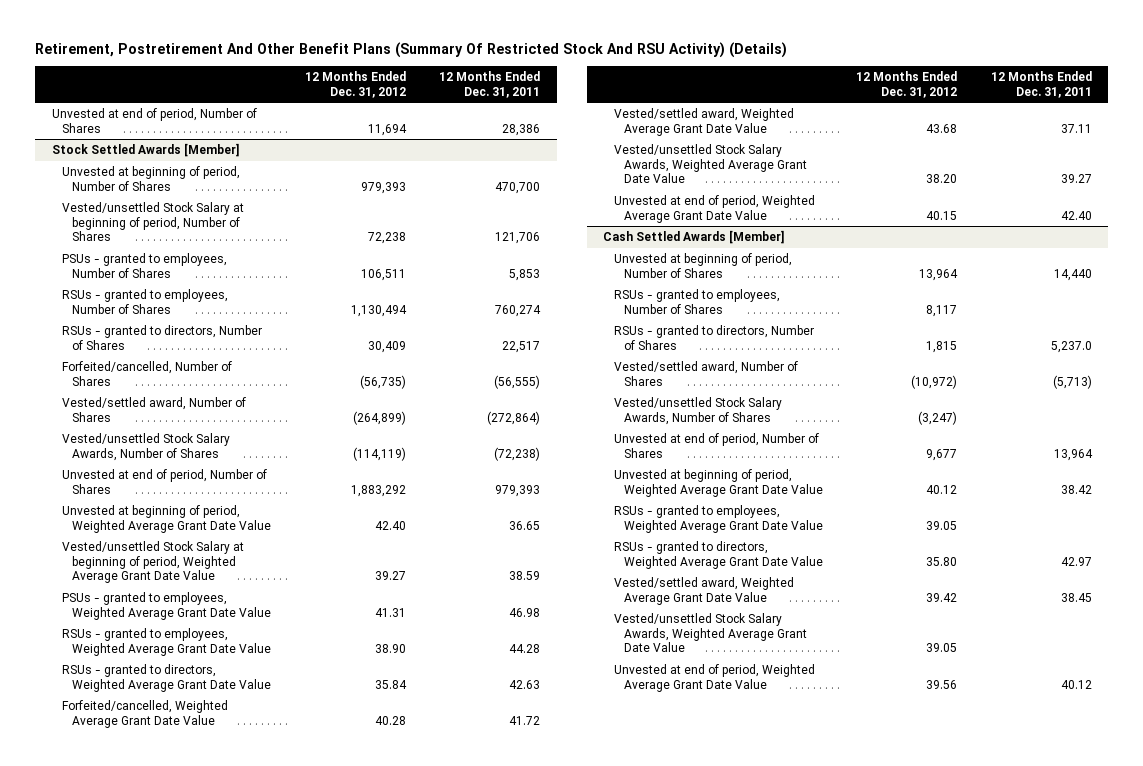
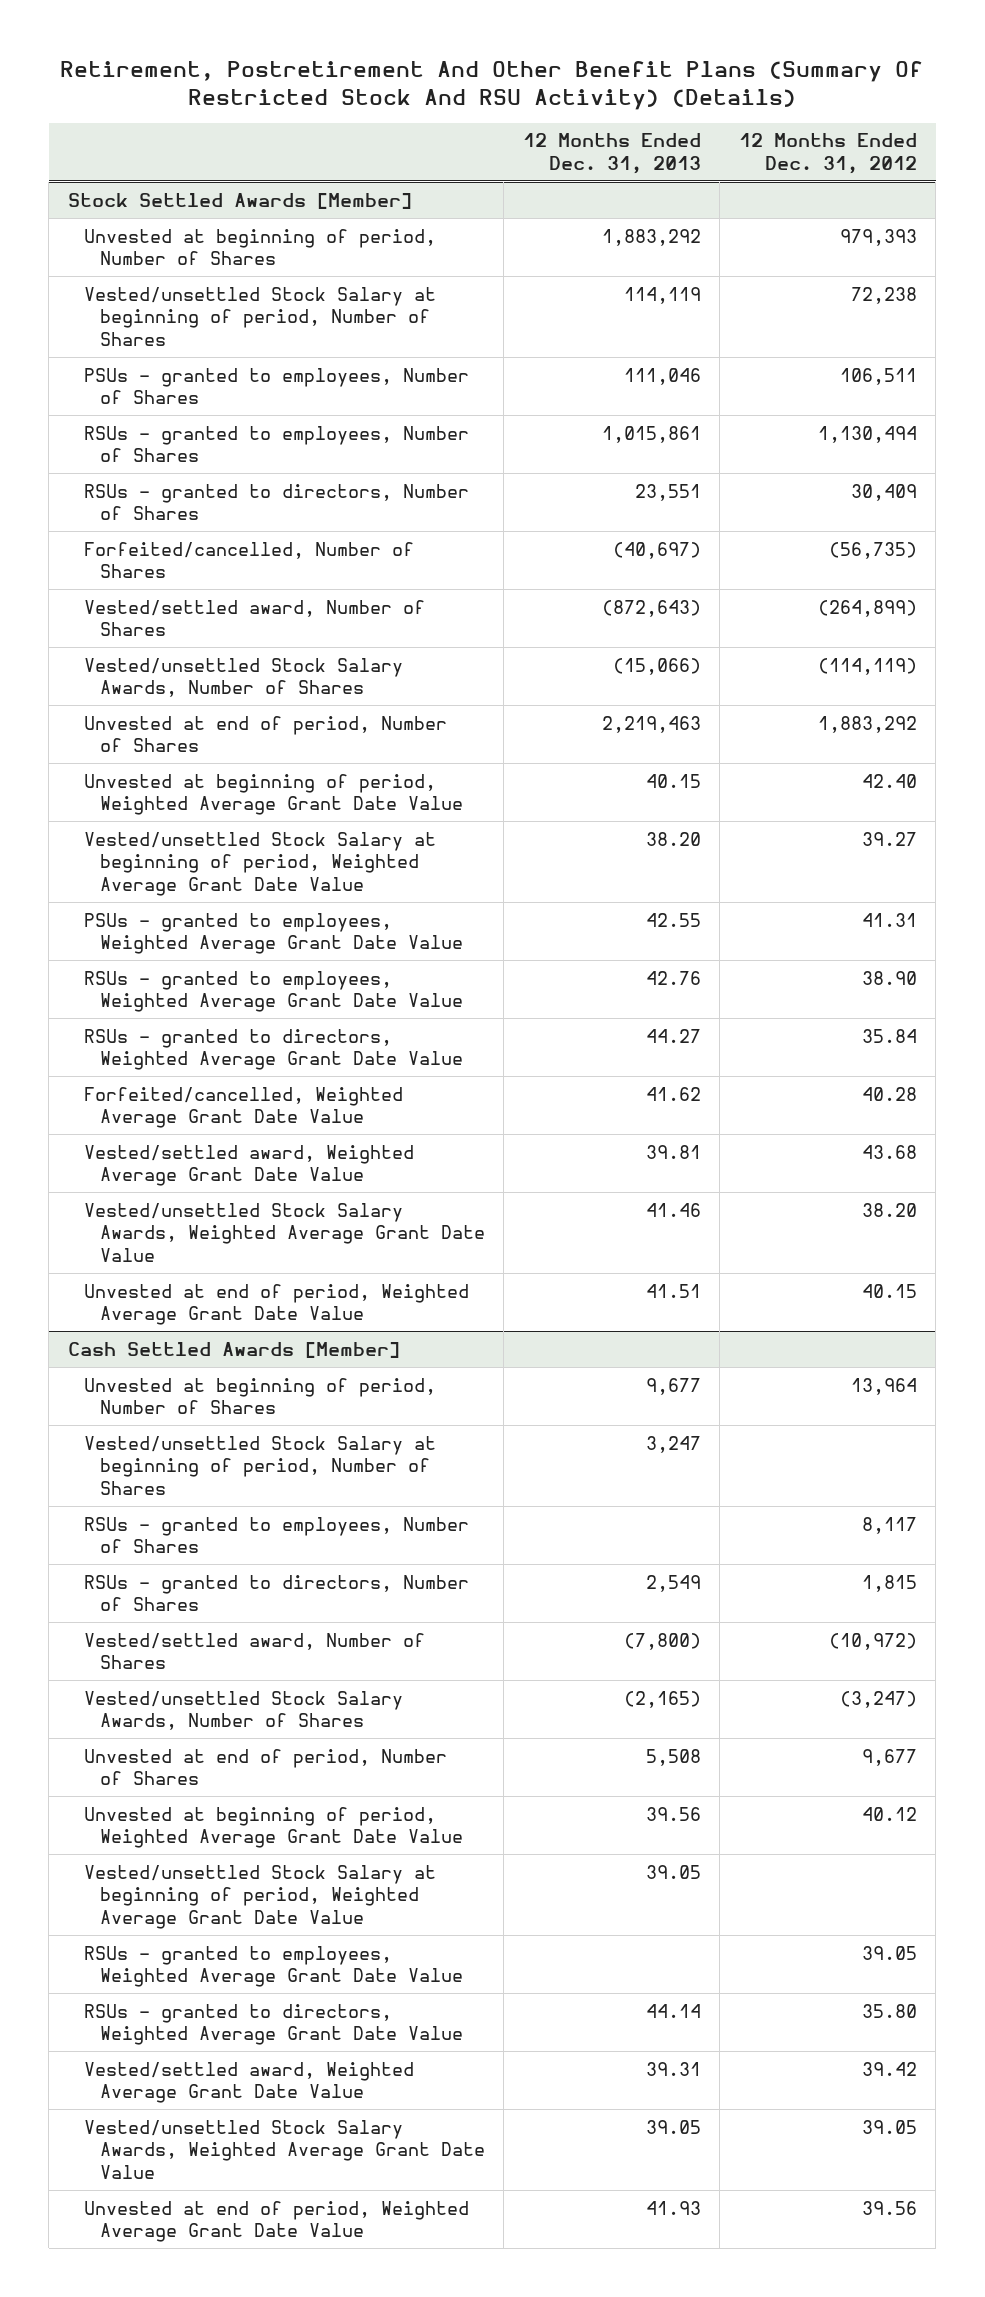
- | 12 Months Ended Dec. 31, 2012 | 12 Months Ended Dec. 31, 2011
+ | 12 Months Ended Dec. 31, 2013 | 12 Months Ended Dec. 31, 2012
- Unvested at end of period, Number of Shares | 11,694 | 28,386
@ Cash Settled Awards [Member]
+ Vested/unsettled Stock Salary at beginning of period, Number of Shares | 3,247 |
+ Vested/unsettled Stock Salary at beginning of period, Weighted Average Grant Date Value | 39.05 |

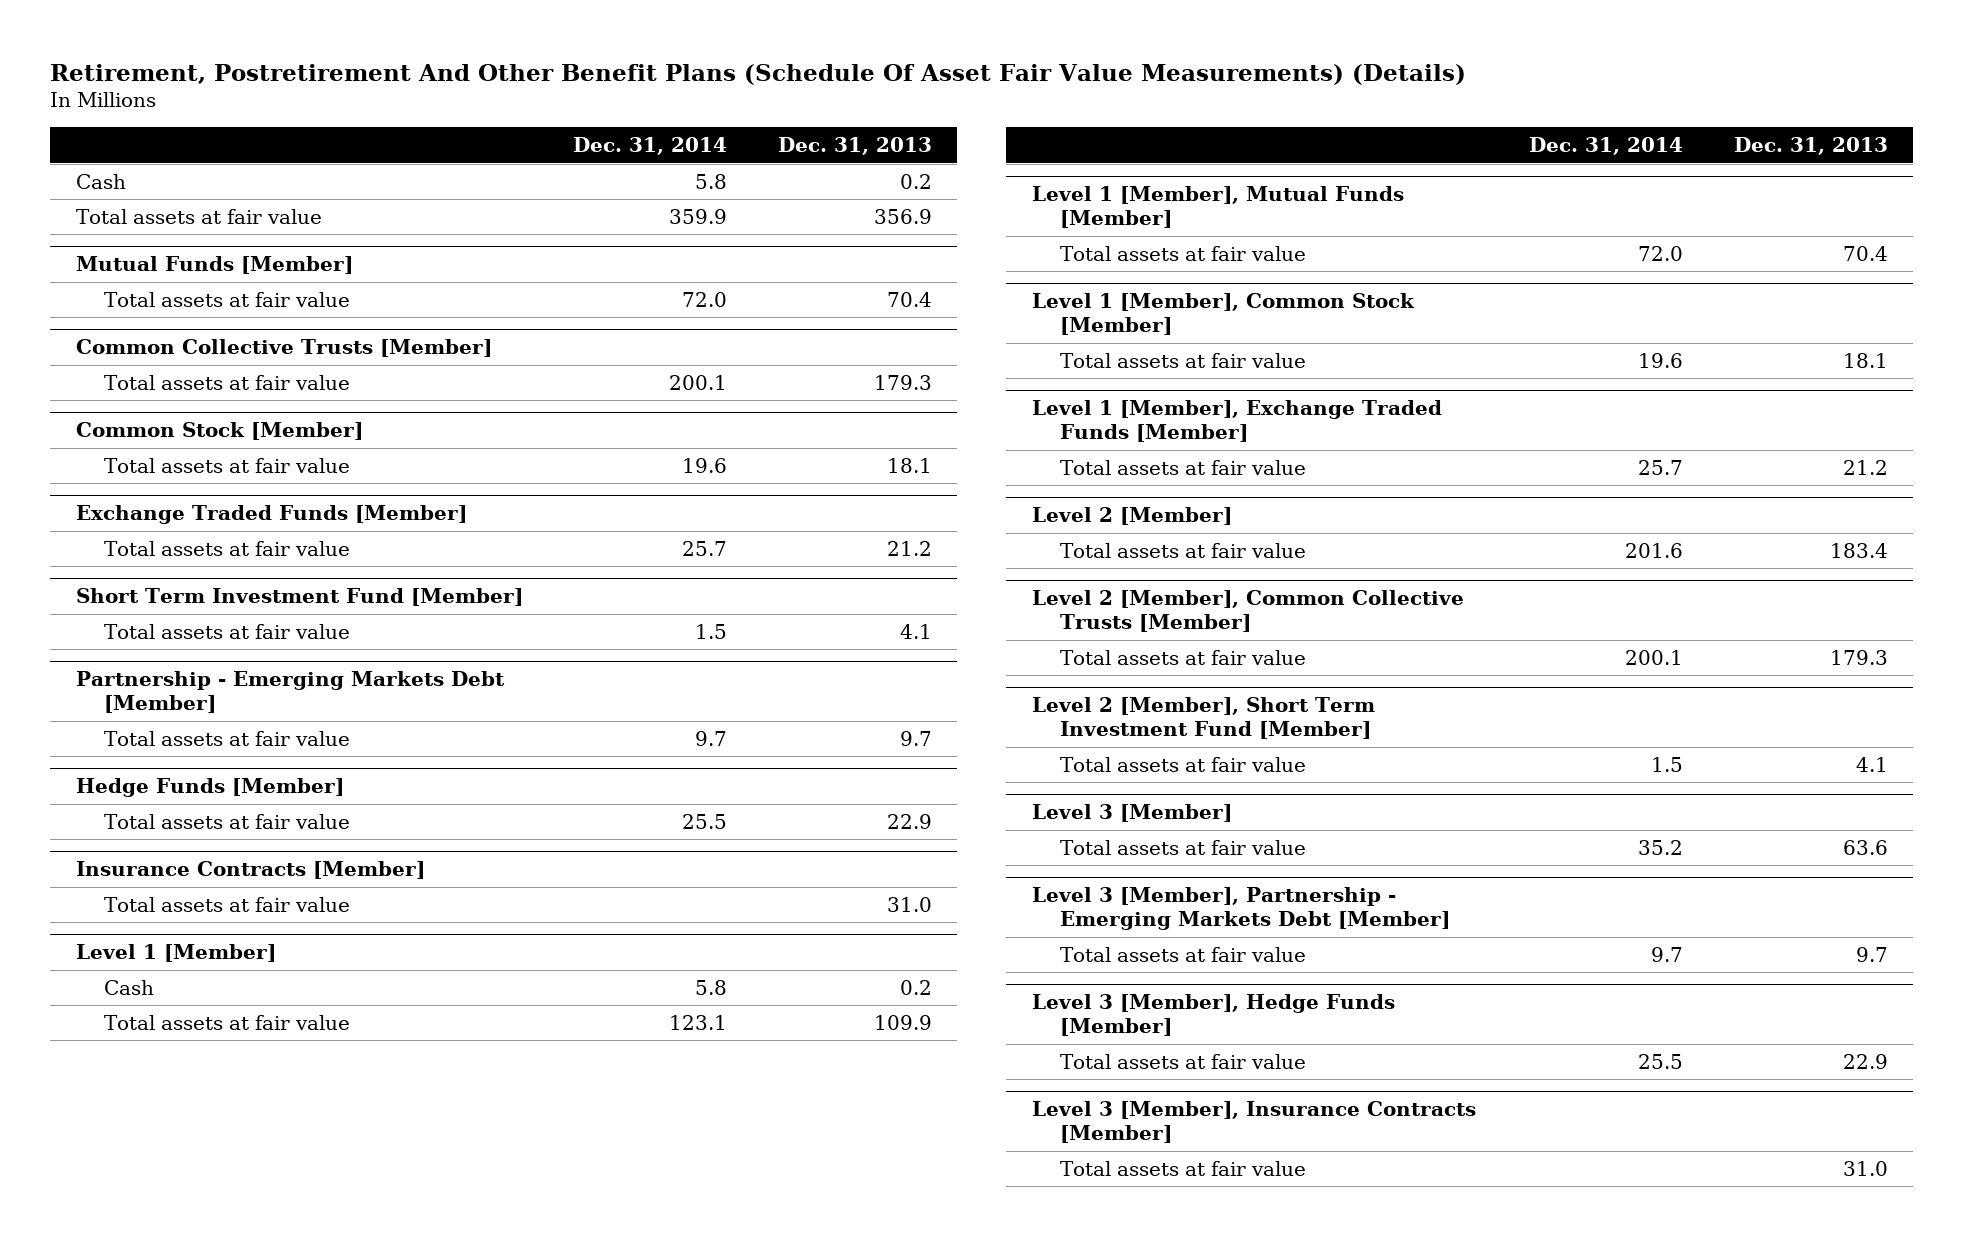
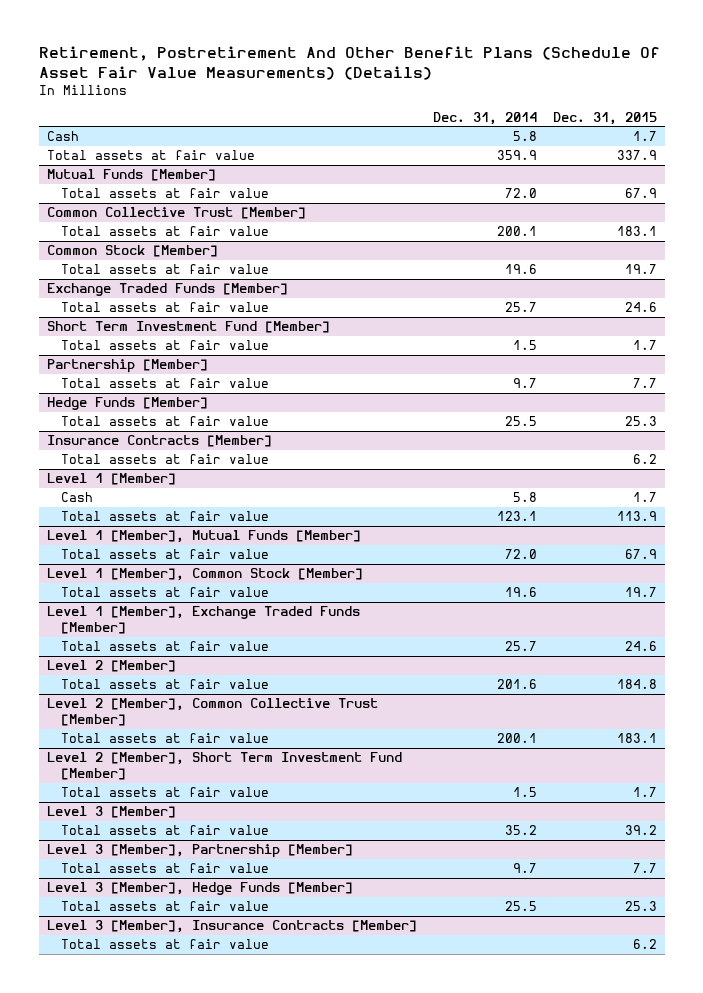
- | Dec. 31, 2014 | Dec. 31, 2013
+ | Dec. 31, 2014 | Dec. 31, 2015
- Common Collective Trusts [Member]
+ Common Collective Trust [Member]
- Partnership - Emerging Markets Debt [Member]
+ Partnership [Member]
- Level 2 [Member], Common Collective Trusts [Member]
+ Level 2 [Member], Common Collective Trust [Member]
- Level 3 [Member], Partnership - Emerging Markets Debt [Member]
+ Level 3 [Member], Partnership [Member]

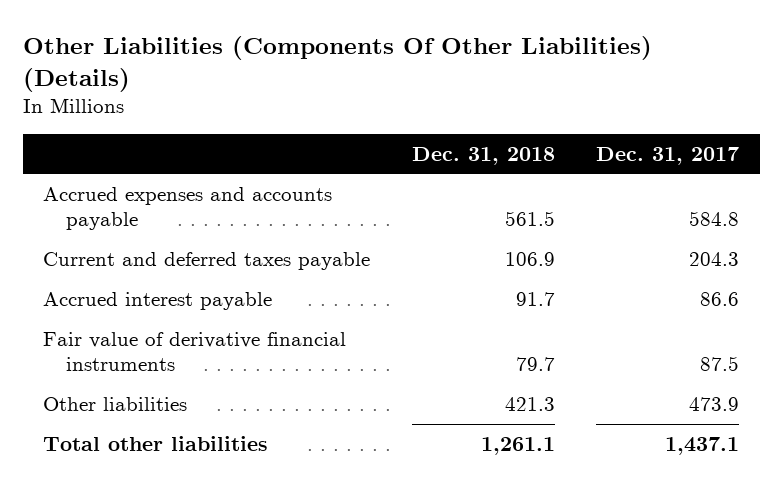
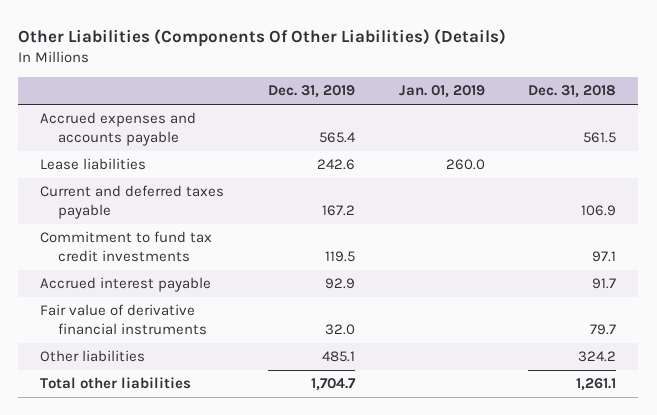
- | Dec. 31, 2018 | Dec. 31, 2017
+ | Dec. 31, 2019 | Jan. 01, 2019 | Dec. 31, 2018
+ Lease liabilities | 242.6 | 260.0 |
+ Commitment to fund tax credit investments | 119.5 | | 97.1
- Other liabilities | 421.3 | 473.9
+ Other liabilities | 485.1 | | 324.2

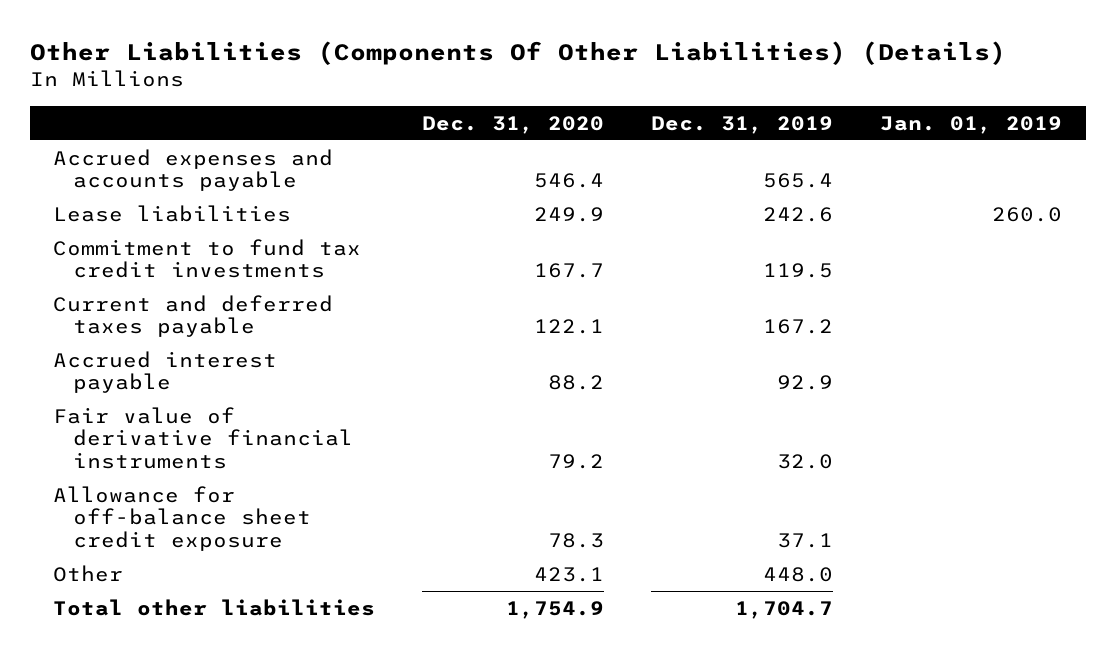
- | Dec. 31, 2019 | Jan. 01, 2019 | Dec. 31, 2018
+ | Dec. 31, 2020 | Dec. 31, 2019 | Jan. 01, 2019
moved down: Current and deferred taxes payable | 122.1 | 167.2 |
- Other liabilities | 485.1 | | 324.2
+ Allowance for off-balance sheet credit exposure | 78.3 | 37.1 |
+ Other | 423.1 | 448.0 |

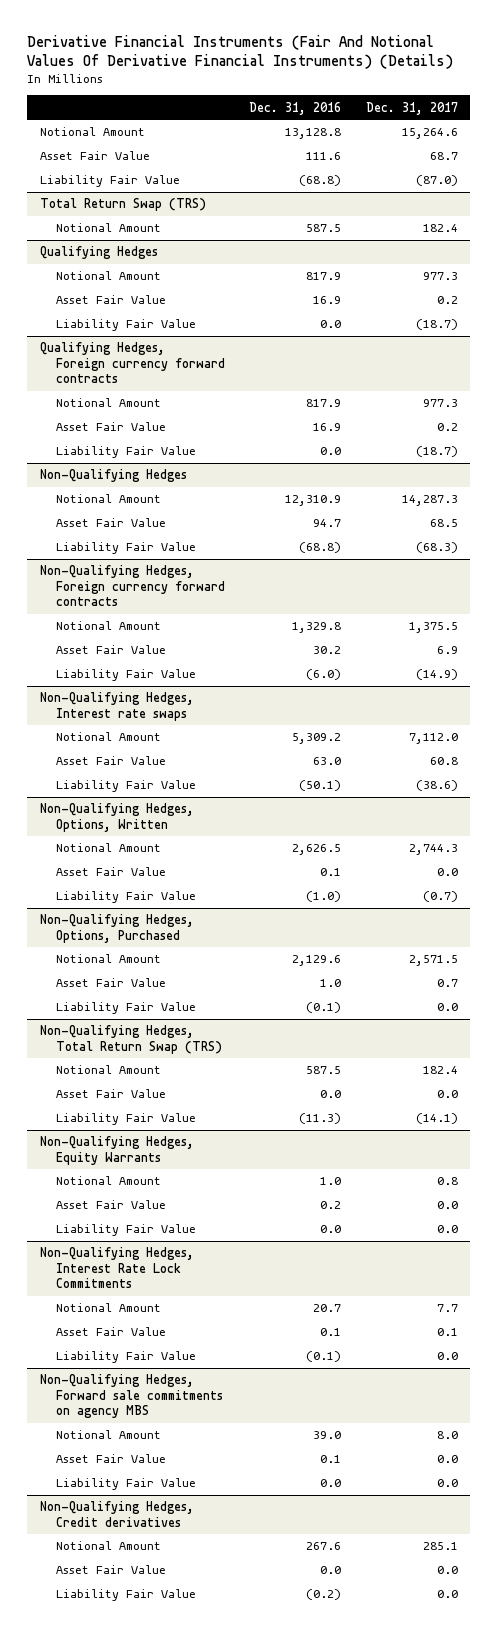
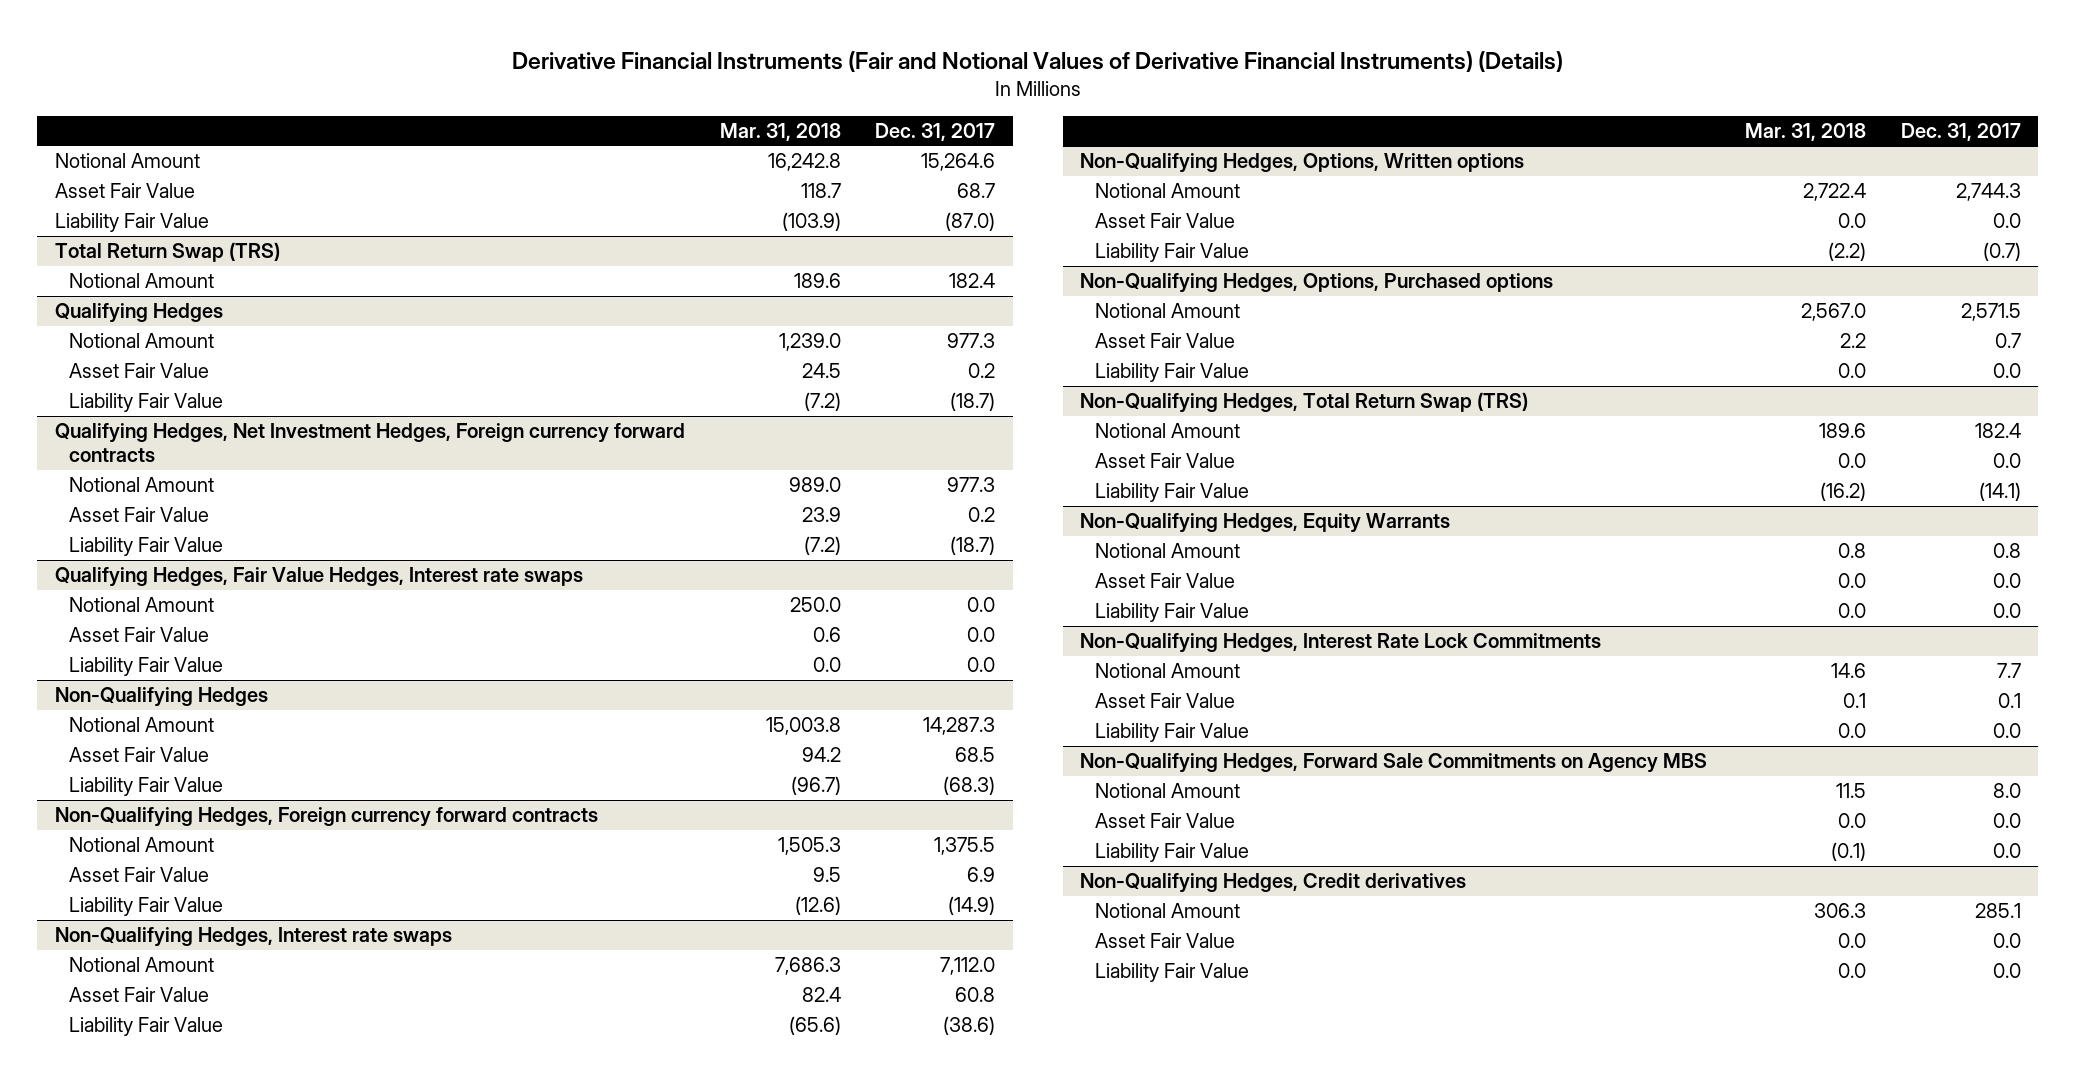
- Derivative Financial Instruments (Fair And Notional Values Of Derivative Financial Instruments) (Details)
+ Derivative Financial Instruments (Fair and Notional Values of Derivative Financial Instruments) (Details)
- | Dec. 31, 2016 | Dec. 31, 2017
+ | Mar. 31, 2018 | Dec. 31, 2017
- Qualifying Hedges, Foreign currency forward contracts
+ Qualifying Hedges, Net Investment Hedges, Foreign currency forward contracts
+ Qualifying Hedges, Fair Value Hedges, Interest rate swaps
+ Notional Amount | 250.0 | 0.0
+ Asset Fair Value | 0.6 | 0.0
+ Liability Fair Value | 0.0 | 0.0
- Non-Qualifying Hedges, Options, Written
+ Non-Qualifying Hedges, Options, Written options
- Non-Qualifying Hedges, Options, Purchased
+ Non-Qualifying Hedges, Options, Purchased options
- Non-Qualifying Hedges, Forward sale commitments on agency MBS
+ Non-Qualifying Hedges, Forward Sale Commitments on Agency MBS

